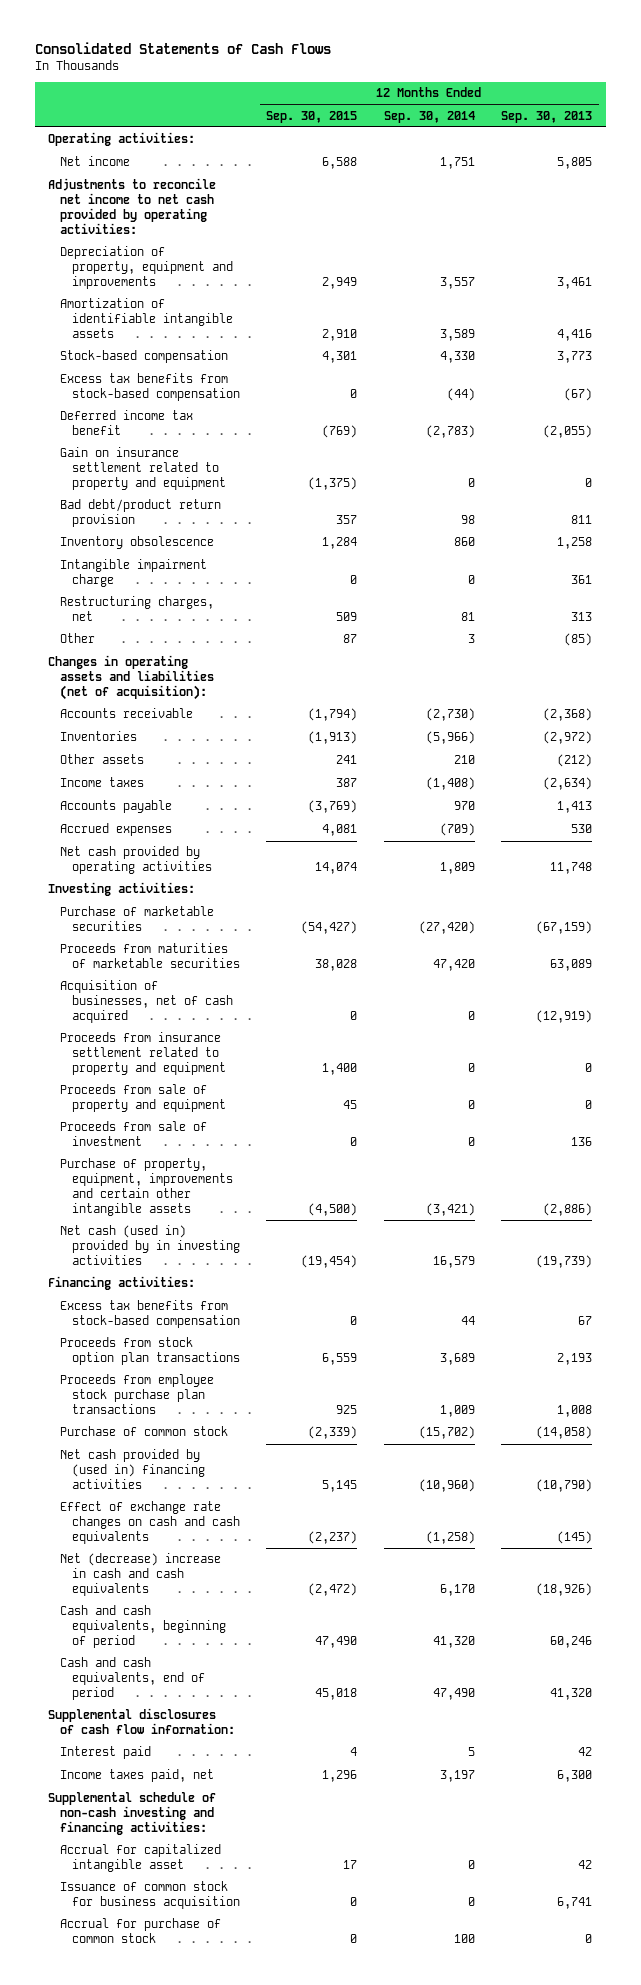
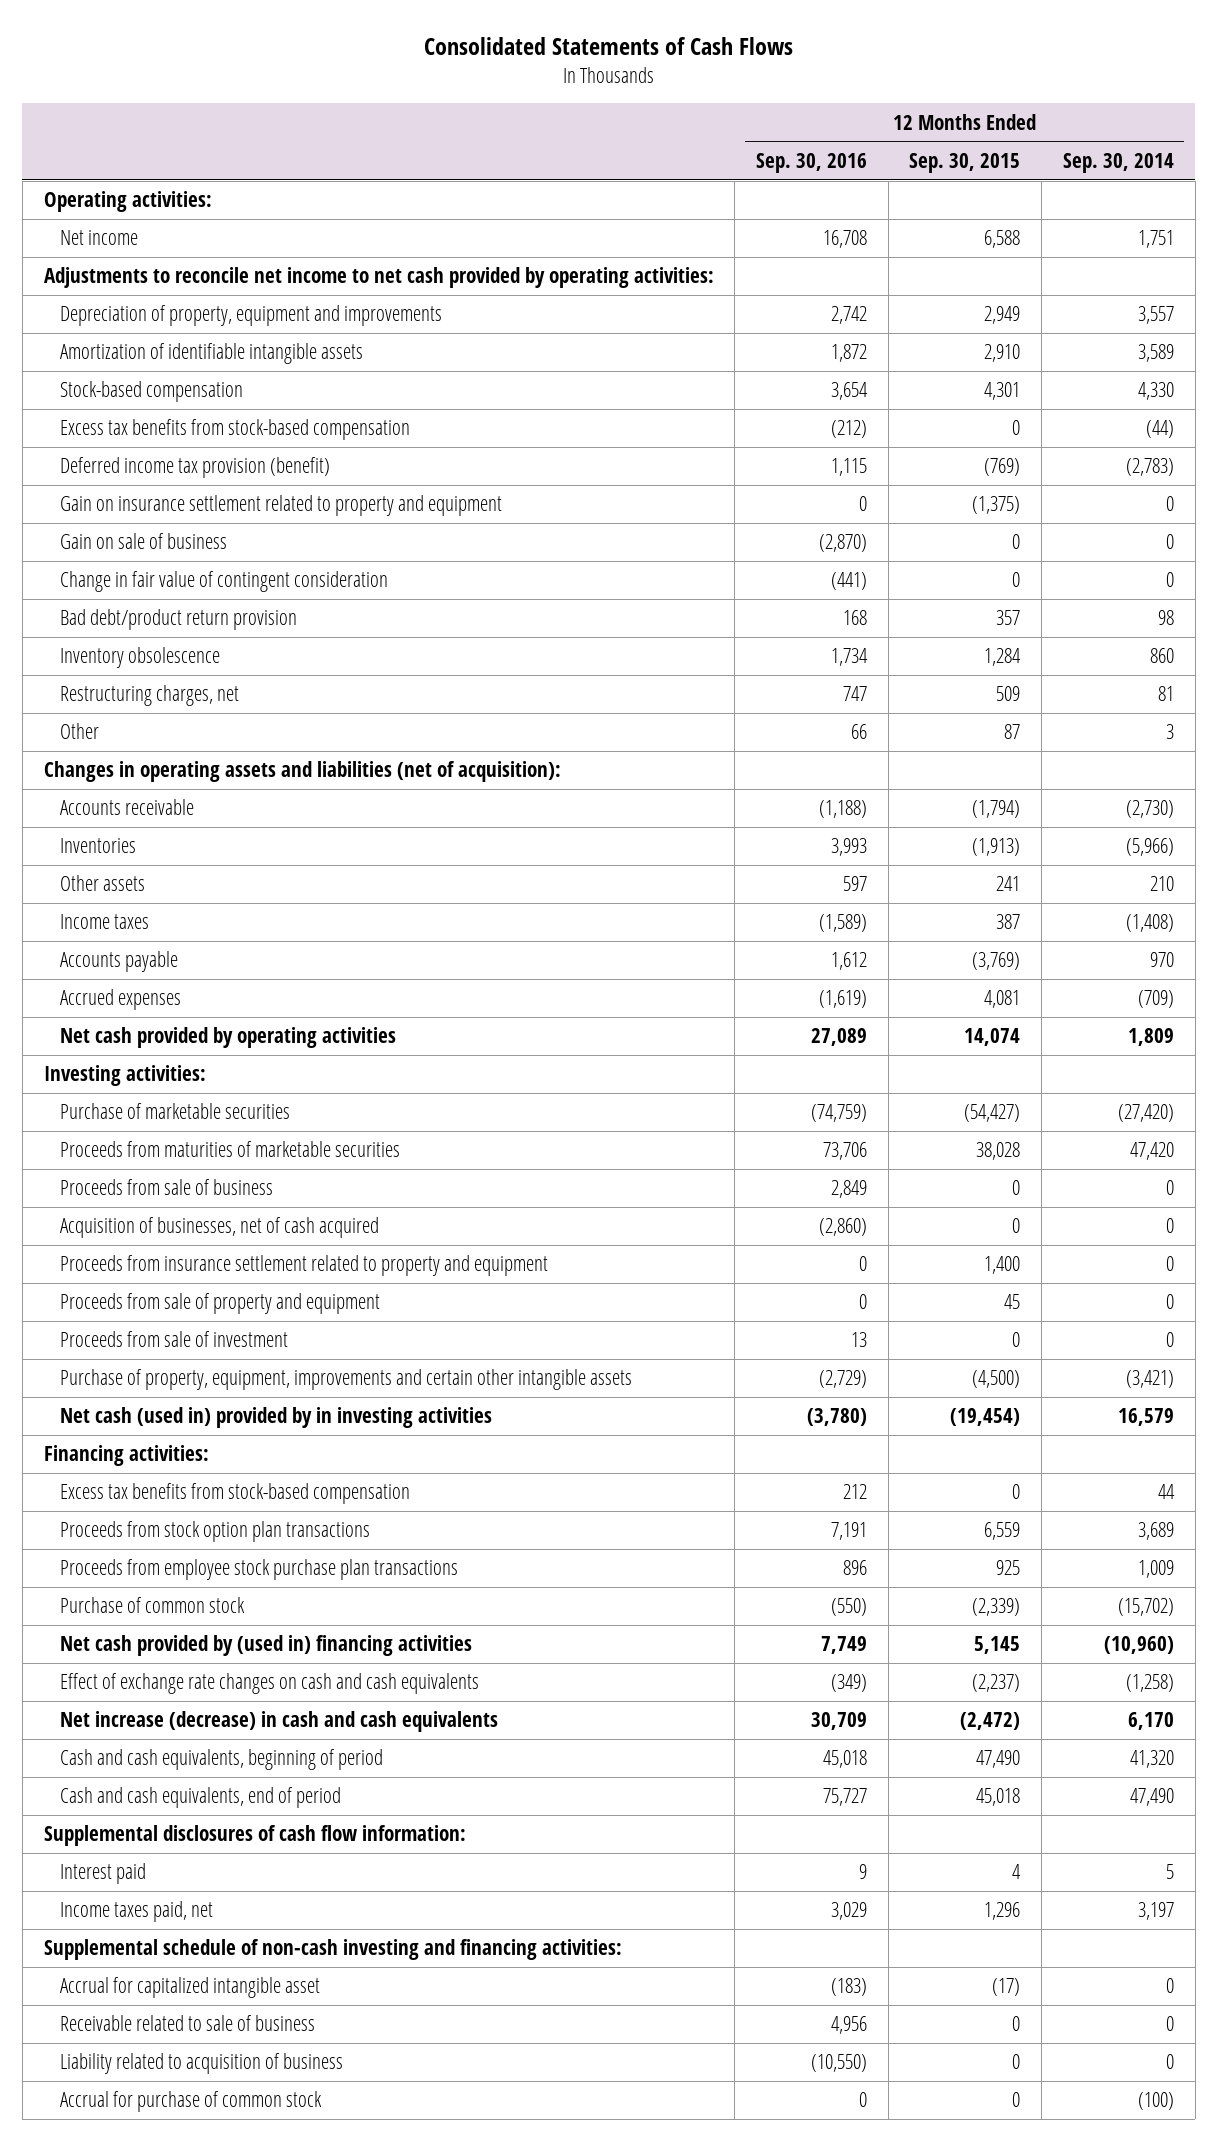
- | 12 Months Ended Sep. 30, 2015 | 12 Months Ended Sep. 30, 2014 | 12 Months Ended Sep. 30, 2013
+ | 12 Months Ended Sep. 30, 2016 | 12 Months Ended Sep. 30, 2015 | 12 Months Ended Sep. 30, 2014
- Deferred income tax benefit | (769) | (2,783) | (2,055)
+ Deferred income tax provision (benefit) | 1,115 | (769) | (2,783)
+ Gain on sale of business | (2,870) | 0 | 0
+ Change in fair value of contingent consideration | (441) | 0 | 0
- Intangible impairment charge | 0 | 0 | 361
+ Proceeds from sale of business | 2,849 | 0 | 0
- Net (decrease) increase in cash and cash equivalents | (2,472) | 6,170 | (18,926)
+ Net increase (decrease) in cash and cash equivalents | 30,709 | (2,472) | 6,170
- Accrual for capitalized intangible asset | 17 | 0 | 42
- Issuance of common stock for business acquisition | 0 | 0 | 6,741
- Accrual for purchase of common stock | 0 | 100 | 0
+ Accrual for capitalized intangible asset | (183) | (17) | 0
+ Receivable related to sale of business | 4,956 | 0 | 0
+ Liability related to acquisition of business | (10,550) | 0 | 0
+ Accrual for purchase of common stock | 0 | 0 | (100)

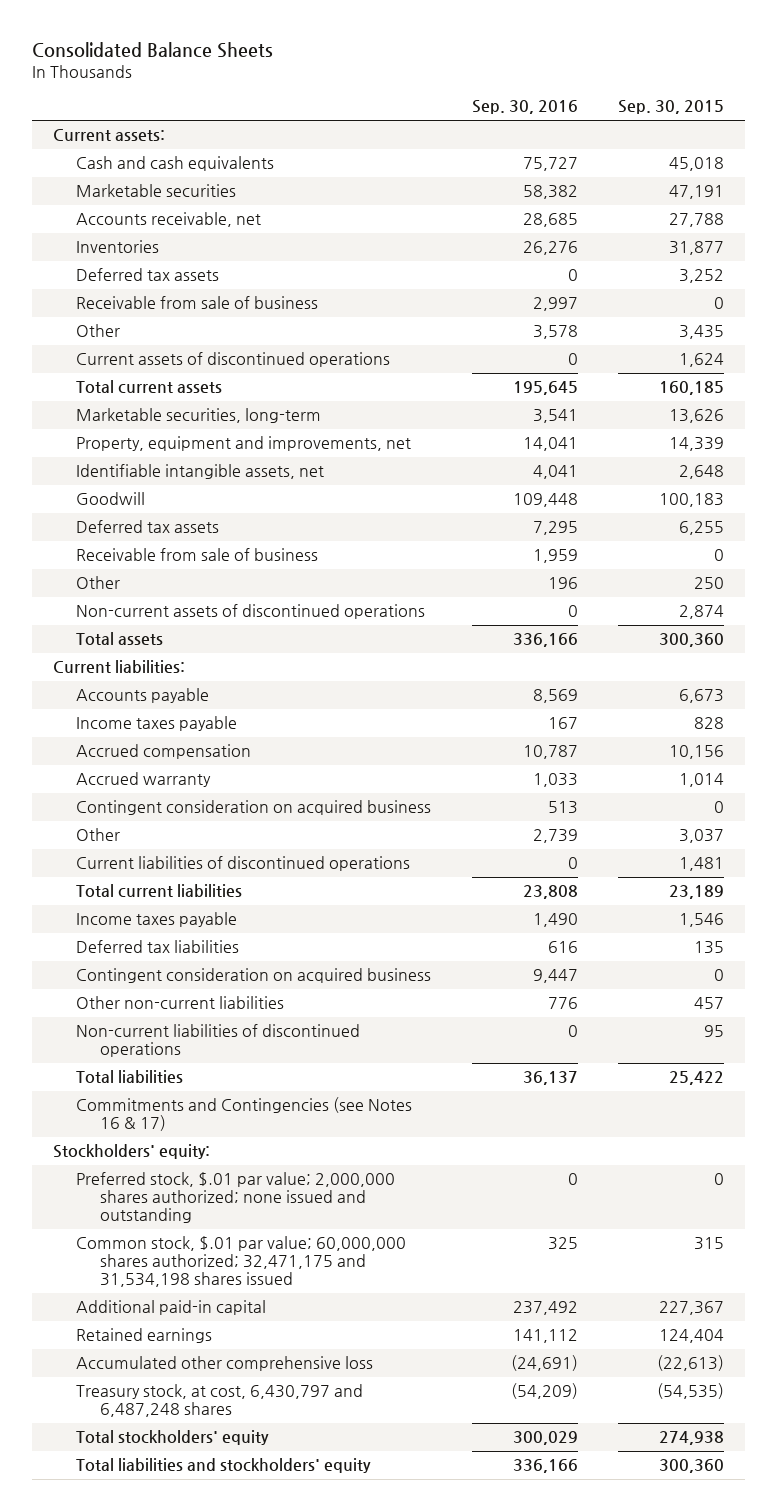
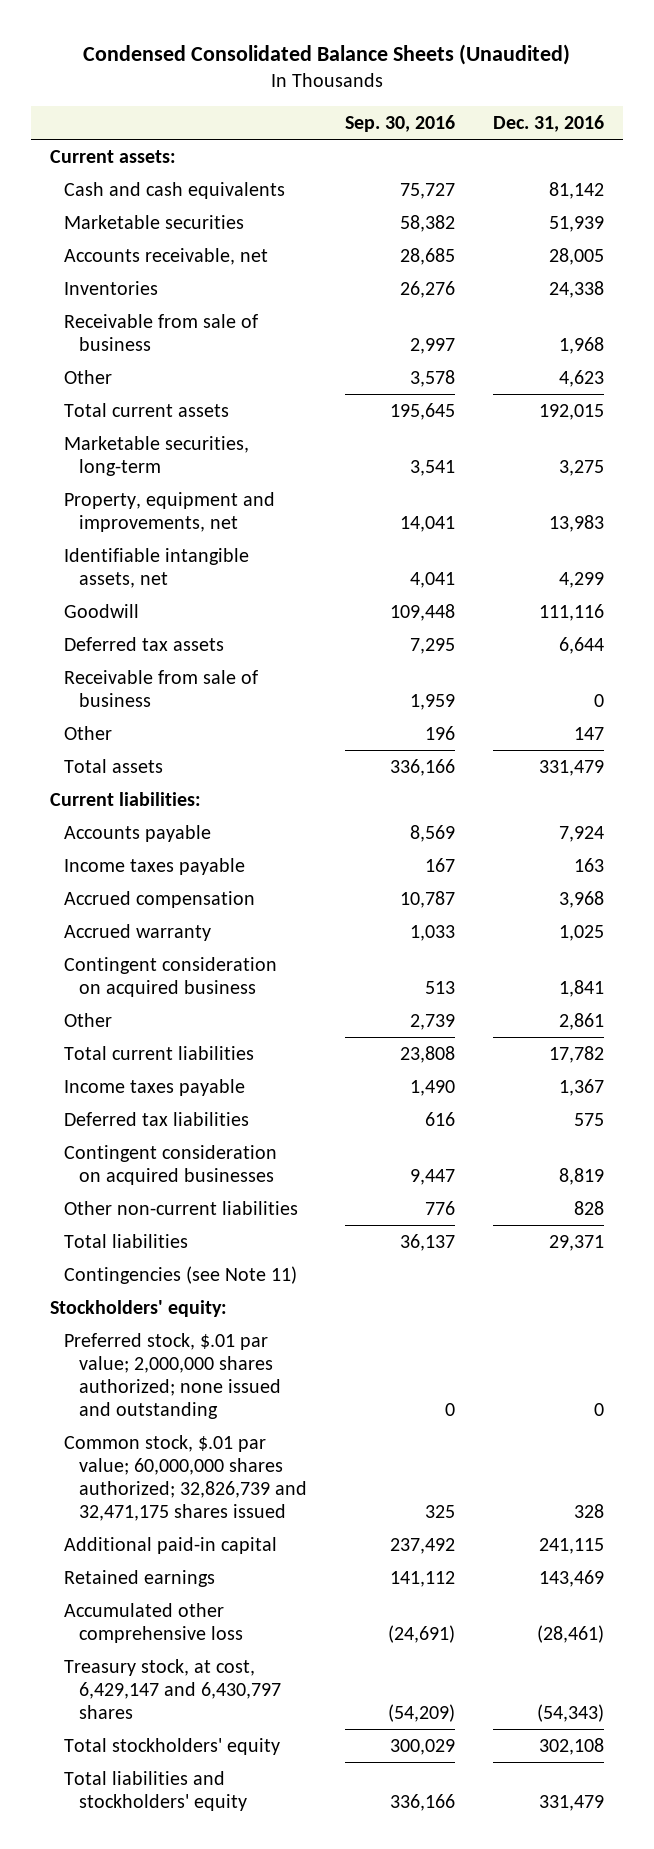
- Consolidated Balance Sheets
+ Condensed Consolidated Balance Sheets (Unaudited)
- | Sep. 30, 2016 | Sep. 30, 2015
+ | Sep. 30, 2016 | Dec. 31, 2016
- Deferred tax assets | 0 | 3,252
- Current assets of discontinued operations | 0 | 1,624
- Non-current assets of discontinued operations | 0 | 2,874
- Current liabilities of discontinued operations | 0 | 1,481
- Contingent consideration on acquired business | 9,447 | 0
+ Contingent consideration on acquired businesses | 9,447 | 8,819
- Non-current liabilities of discontinued operations | 0 | 95
- Commitments and Contingencies (see Notes 16 & 17)
+ Contingencies (see Note 11)
- Common stock, $.01 par value; 60,000,000 shares authorized; 32,471,175 and 31,534,198 shares issued | 325 | 315
+ Common stock, $.01 par value; 60,000,000 shares authorized; 32,826,739 and 32,471,175 shares issued | 325 | 328
- Treasury stock, at cost, 6,430,797 and 6,487,248 shares | (54,209) | (54,535)
+ Treasury stock, at cost, 6,429,147 and 6,430,797 shares | (54,209) | (54,343)

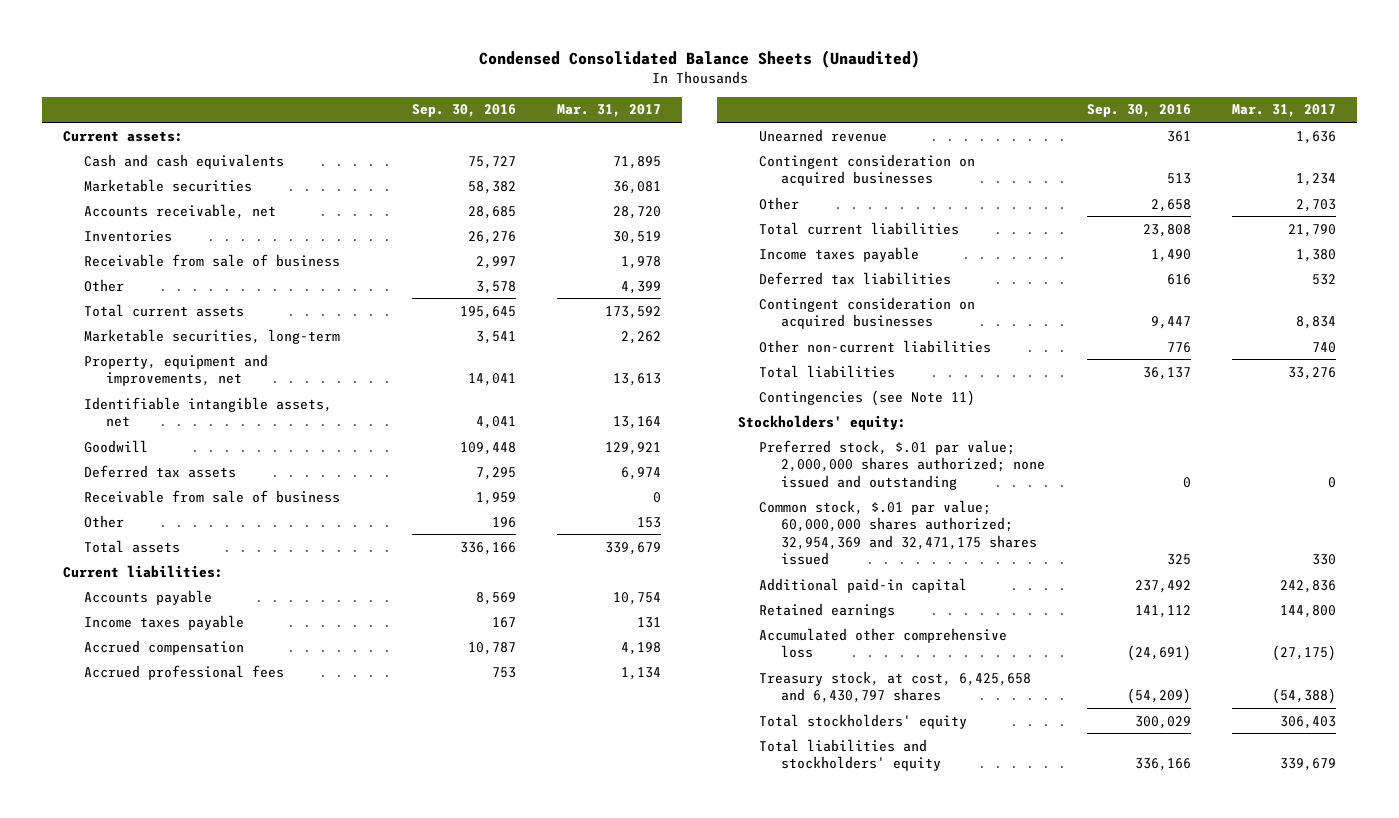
- | Sep. 30, 2016 | Dec. 31, 2016
+ | Sep. 30, 2016 | Mar. 31, 2017
- Accrued warranty | 1,033 | 1,025
- Contingent consideration on acquired business | 513 | 1,841
- Other | 2,739 | 2,861
+ Accrued professional fees | 753 | 1,134
+ Unearned revenue | 361 | 1,636
+ Contingent consideration on acquired businesses | 513 | 1,234
+ Other | 2,658 | 2,703
- Common stock, $.01 par value; 60,000,000 shares authorized; 32,826,739 and 32,471,175 shares issued | 325 | 328
+ Common stock, $.01 par value; 60,000,000 shares authorized; 32,954,369 and 32,471,175 shares issued | 325 | 330
- Treasury stock, at cost, 6,429,147 and 6,430,797 shares | (54,209) | (54,343)
+ Treasury stock, at cost, 6,425,658 and 6,430,797 shares | (54,209) | (54,388)

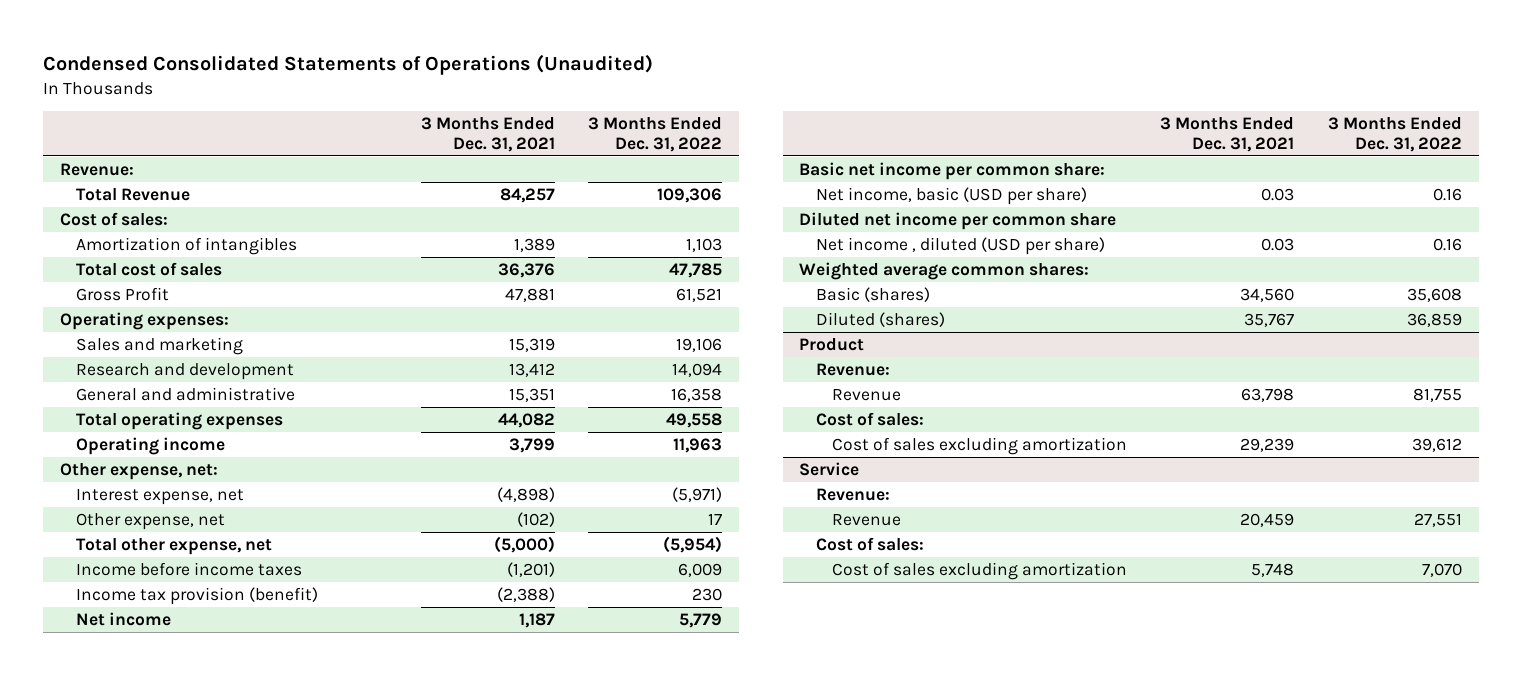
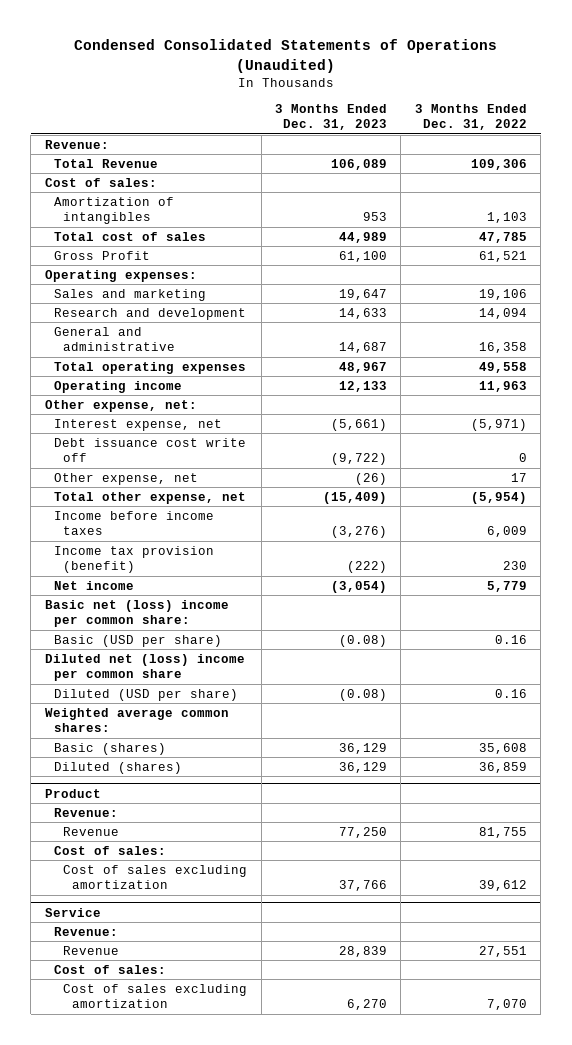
- | 3 Months Ended Dec. 31, 2021 | 3 Months Ended Dec. 31, 2022
+ | 3 Months Ended Dec. 31, 2023 | 3 Months Ended Dec. 31, 2022
+ Debt issuance cost write off | (9,722) | 0
- Basic net income per common share:
- Net income, basic (USD per share) | 0.03 | 0.16
- Diluted net income per common share
- Net income , diluted (USD per share) | 0.03 | 0.16
+ Basic net (loss) income per common share:
+ Basic (USD per share) | (0.08) | 0.16
+ Diluted net (loss) income per common share
+ Diluted (USD per share) | (0.08) | 0.16

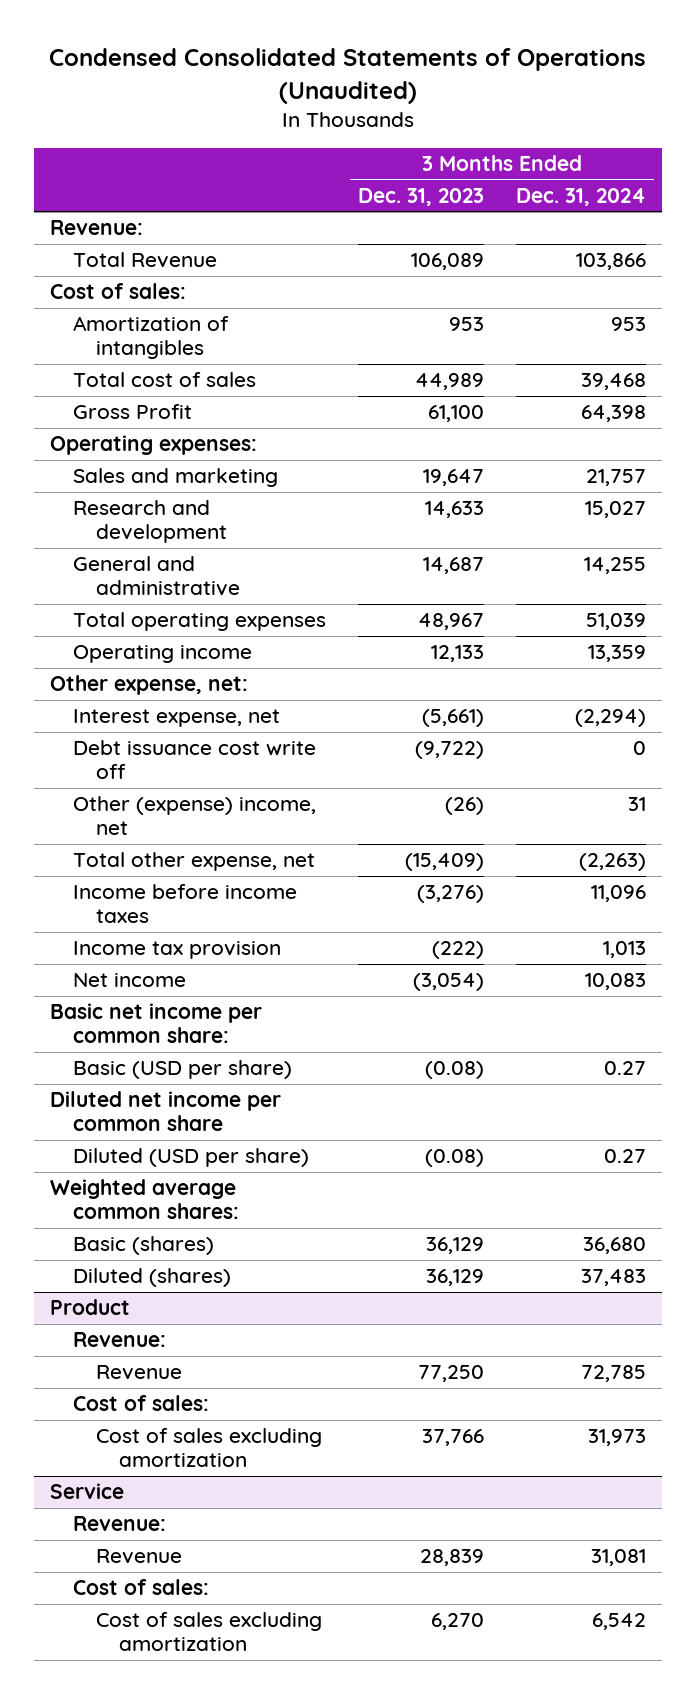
- | 3 Months Ended Dec. 31, 2023 | 3 Months Ended Dec. 31, 2022
+ | 3 Months Ended Dec. 31, 2023 | 3 Months Ended Dec. 31, 2024
- Other expense, net | (26) | 17
+ Other (expense) income, net | (26) | 31
- Income tax provision (benefit) | (222) | 230
+ Income tax provision | (222) | 1,013
- Basic net (loss) income per common share:
+ Basic net income per common share:
- Diluted net (loss) income per common share
+ Diluted net income per common share

